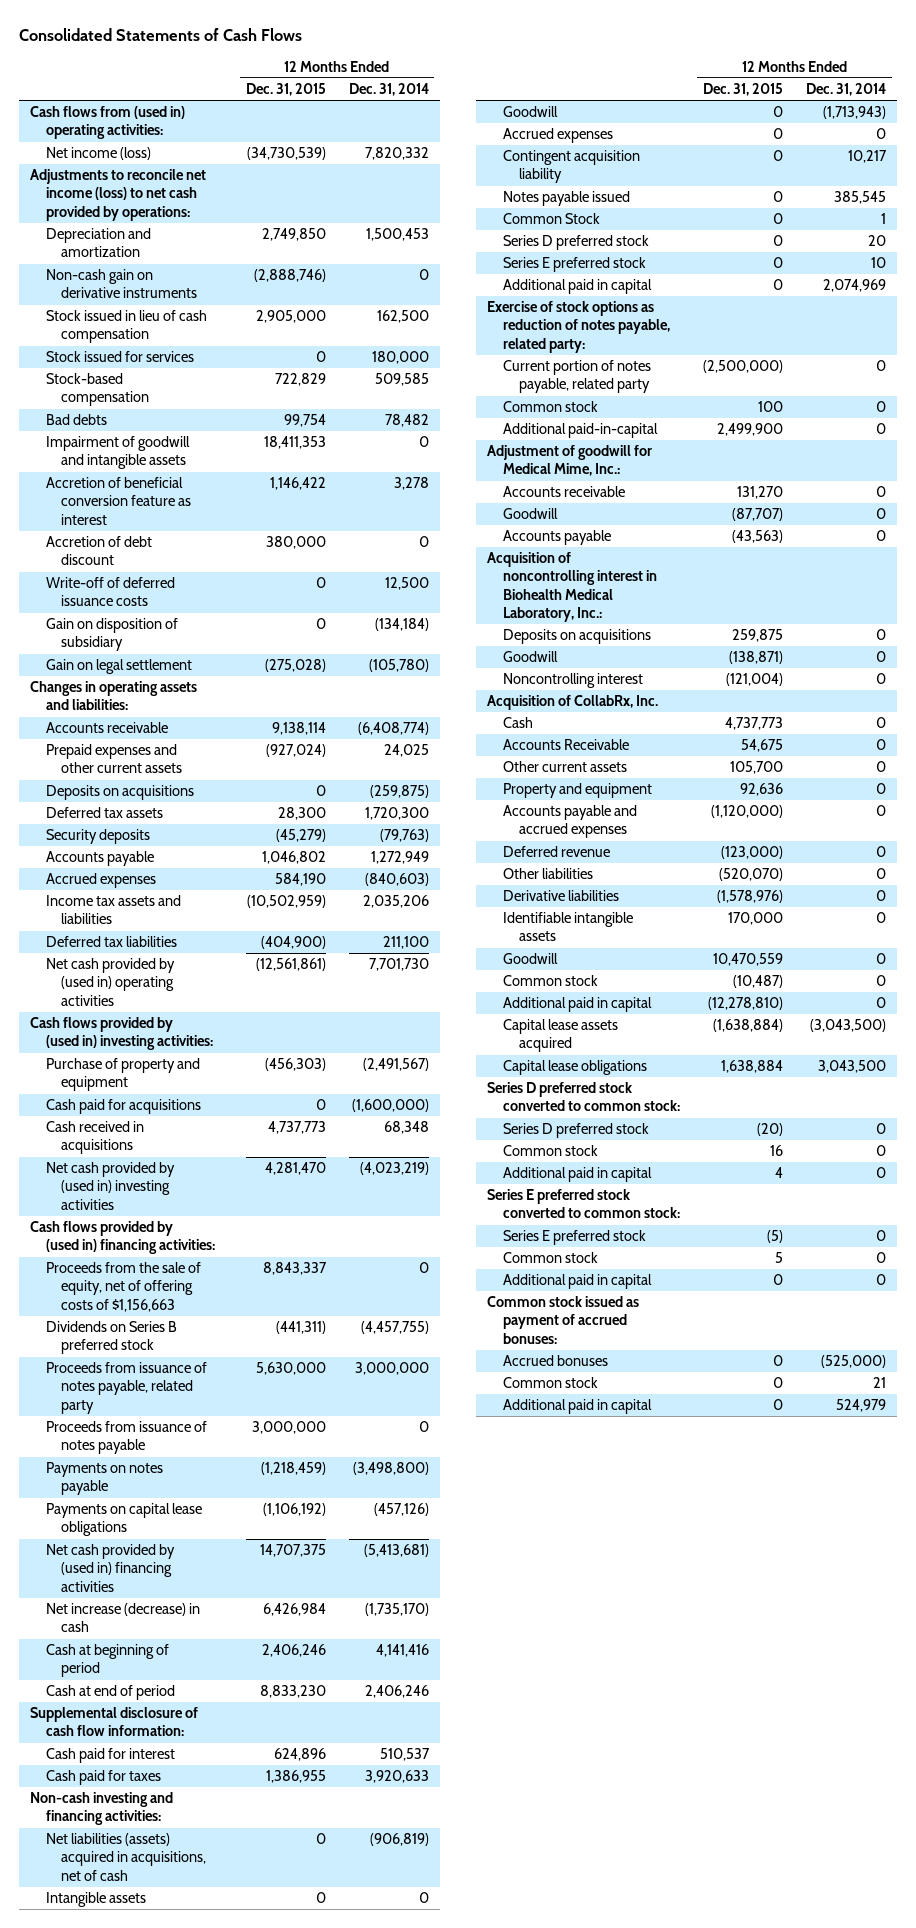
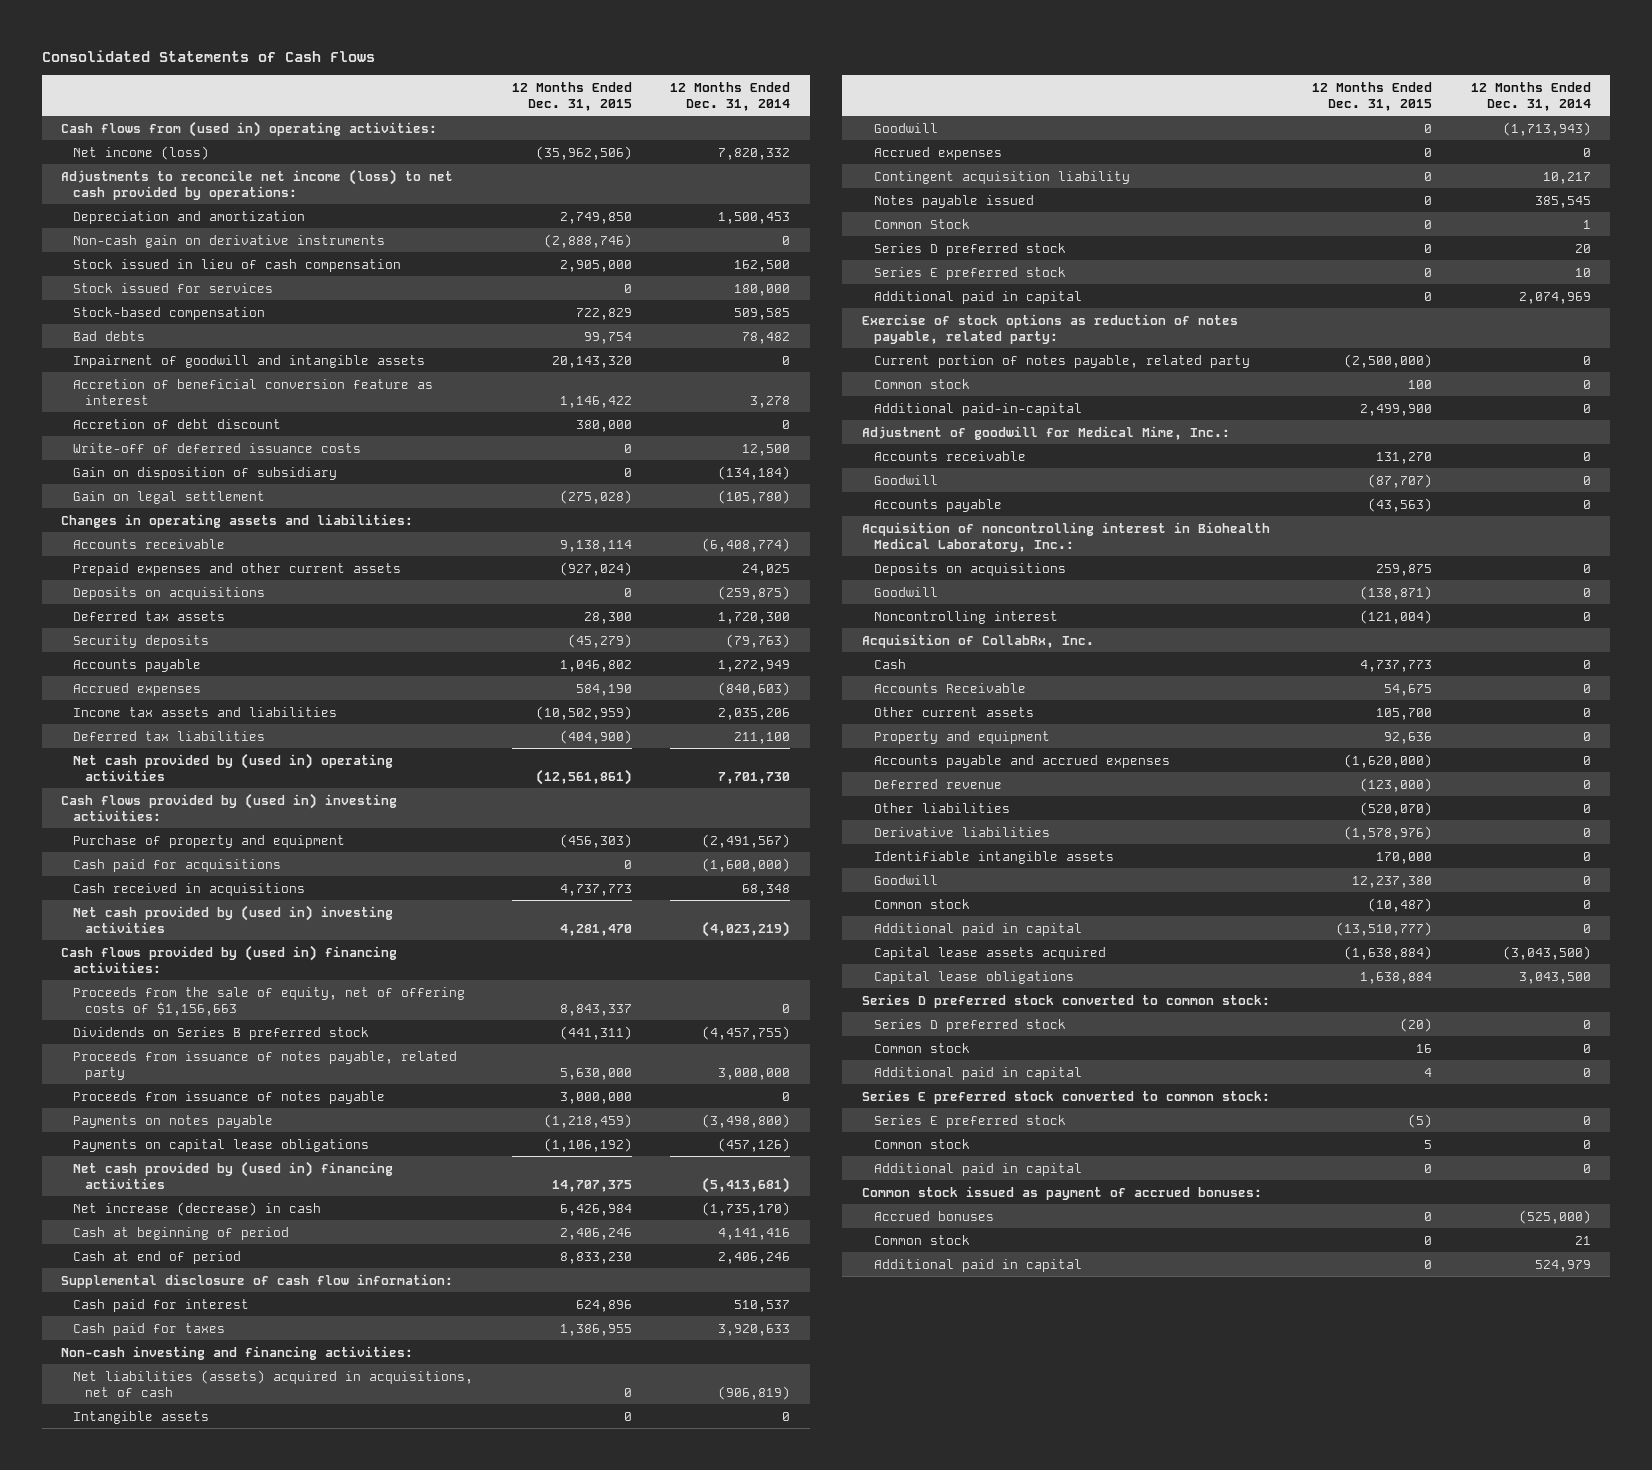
- Net income (loss) | (34,730,539) | 7,820,332
+ Net income (loss) | (35,962,506) | 7,820,332
- Impairment of goodwill and intangible assets | 18,411,353 | 0
+ Impairment of goodwill and intangible assets | 20,143,320 | 0
- Accounts payable and accrued expenses | (1,120,000) | 0
+ Accounts payable and accrued expenses | (1,620,000) | 0
- Goodwill | 10,470,559 | 0
+ Goodwill | 12,237,380 | 0
- Additional paid in capital | (12,278,810) | 0
+ Additional paid in capital | (13,510,777) | 0

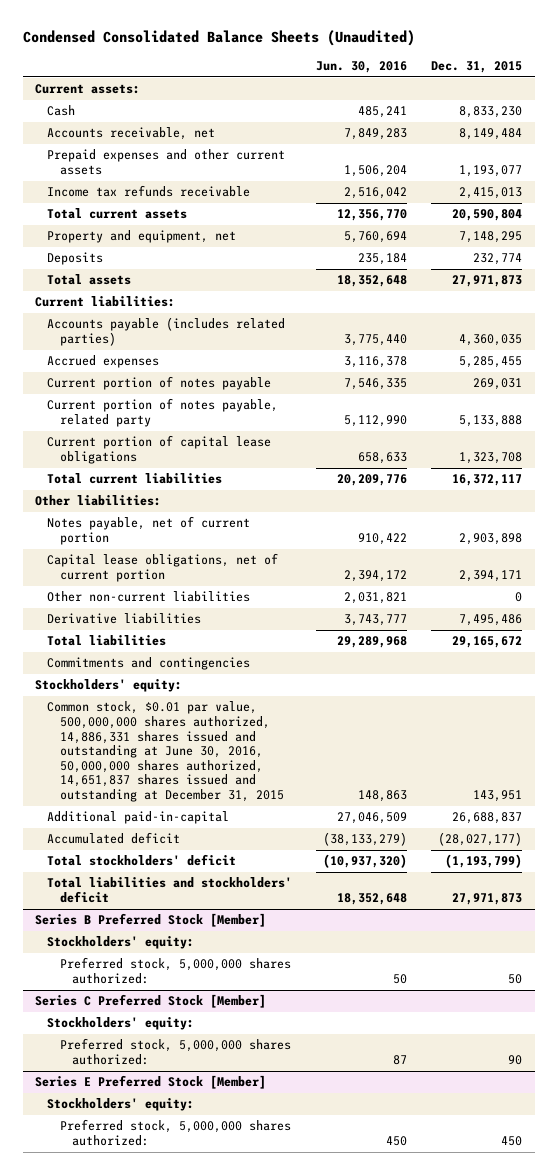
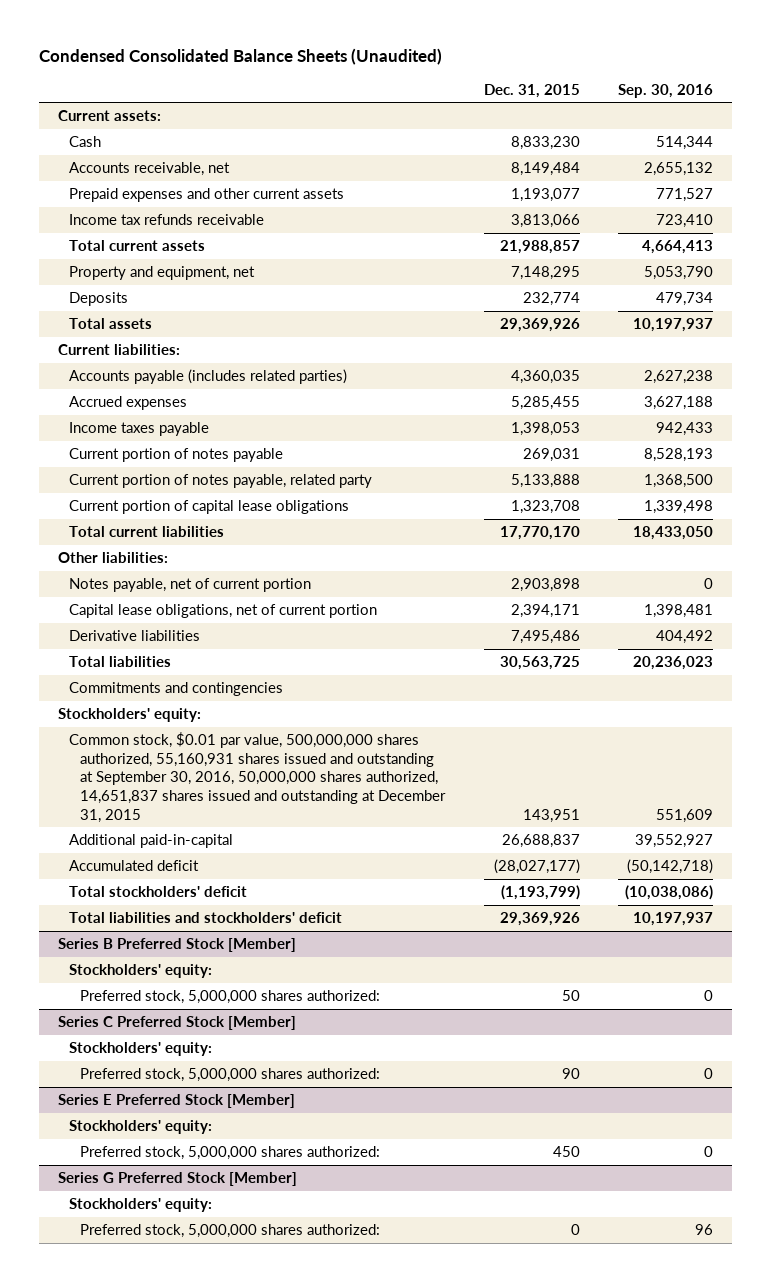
- | Jun. 30, 2016 | Dec. 31, 2015
+ | Dec. 31, 2015 | Sep. 30, 2016
- Income tax refunds receivable | 2,516,042 | 2,415,013
- Total current assets | 12,356,770 | 20,590,804
+ Income tax refunds receivable | 3,813,066 | 723,410
+ Total current assets | 21,988,857 | 4,664,413
- Total assets | 18,352,648 | 27,971,873
+ Total assets | 29,369,926 | 10,197,937
+ Income taxes payable | 1,398,053 | 942,433
- Total current liabilities | 20,209,776 | 16,372,117
+ Total current liabilities | 17,770,170 | 18,433,050
- Other non-current liabilities | 2,031,821 | 0
- Total liabilities | 29,289,968 | 29,165,672
+ Total liabilities | 30,563,725 | 20,236,023
- Common stock, $0.01 par value, 500,000,000 shares authorized, 14,886,331 shares issued and outstanding at June 30, 2016, 50,000,000 shares authorized, 14,651,837 shares issued and outstanding at December 31, 2015 | 148,863 | 143,951
+ Common stock, $0.01 par value, 500,000,000 shares authorized, 55,160,931 shares issued and outstanding at September 30, 2016, 50,000,000 shares authorized, 14,651,837 shares issued and outstanding at December 31, 2015 | 143,951 | 551,609
- Total liabilities and stockholders' deficit | 18,352,648 | 27,971,873
+ Total liabilities and stockholders' deficit | 29,369,926 | 10,197,937
+ Series G Preferred Stock [Member]
+ Stockholders' equity:
+ Preferred stock, 5,000,000 shares authorized: | 0 | 96

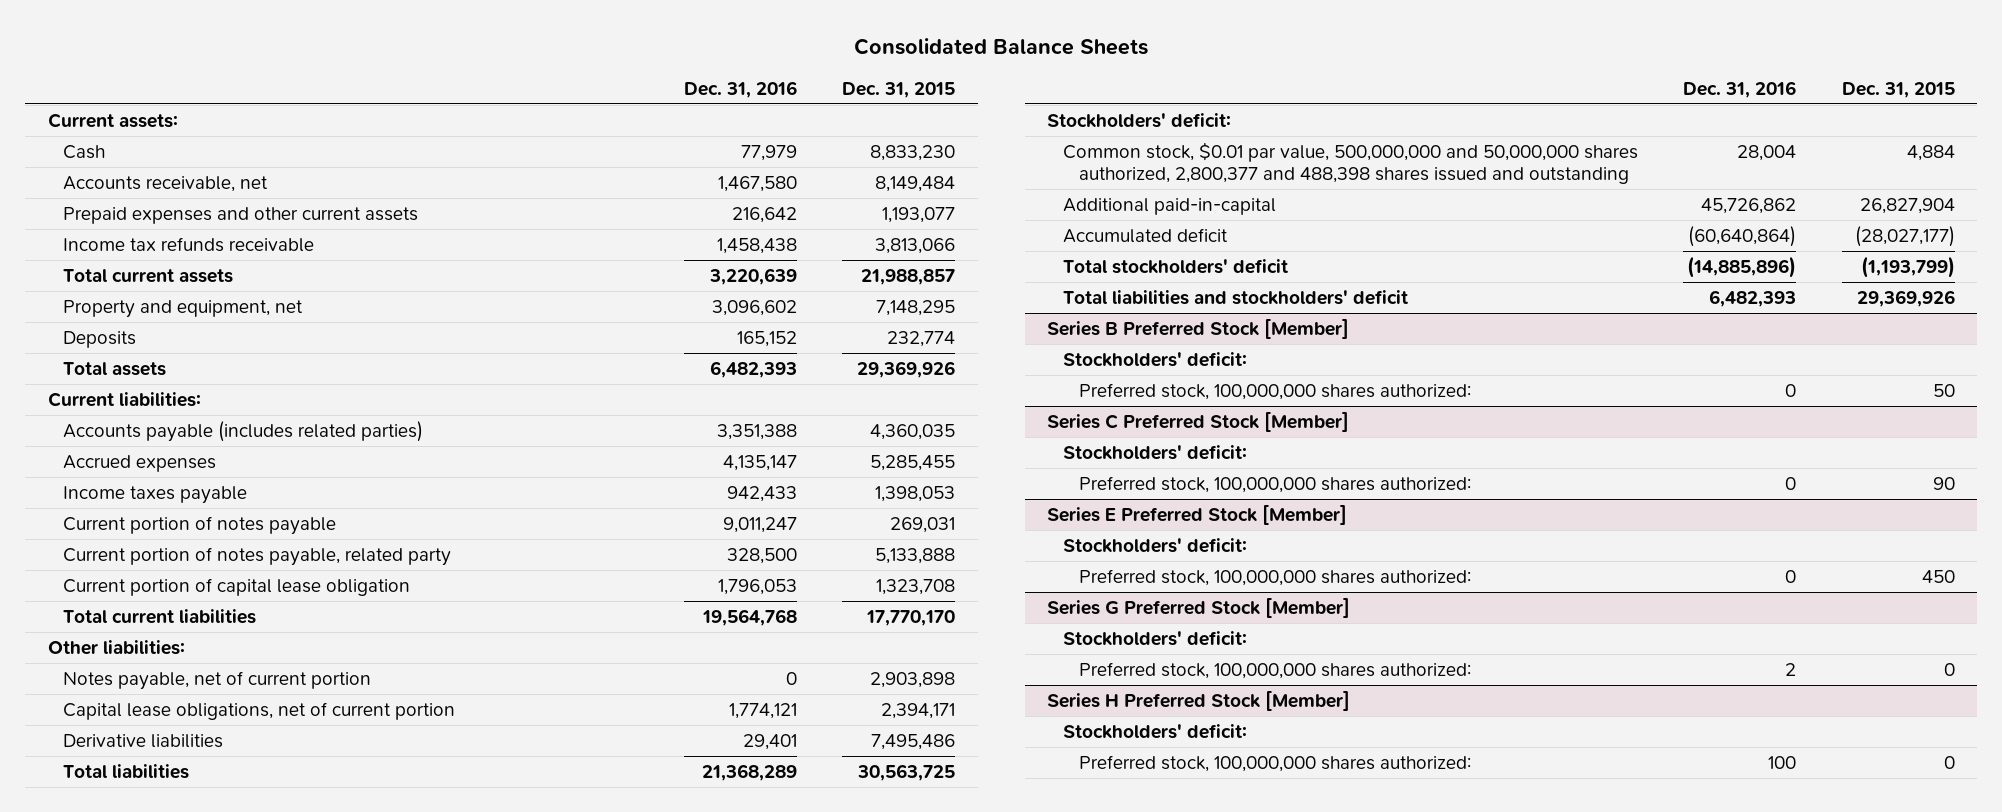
- Condensed Consolidated Balance Sheets (Unaudited)
+ Consolidated Balance Sheets
- | Dec. 31, 2015 | Sep. 30, 2016
+ | Dec. 31, 2016 | Dec. 31, 2015
- Current portion of capital lease obligations | 1,323,708 | 1,339,498
+ Current portion of capital lease obligation | 1,796,053 | 1,323,708
- Commitments and contingencies
- Stockholders' equity:
- Common stock, $0.01 par value, 500,000,000 shares authorized, 55,160,931 shares issued and outstanding at September 30, 2016, 50,000,000 shares authorized, 14,651,837 shares issued and outstanding at December 31, 2015 | 143,951 | 551,609
- Additional paid-in-capital | 26,688,837 | 39,552,927
+ Stockholders' deficit:
+ Common stock, $0.01 par value, 500,000,000 and 50,000,000 shares authorized, 2,800,377 and 488,398 shares issued and outstanding | 28,004 | 4,884
+ Additional paid-in-capital | 45,726,862 | 26,827,904
@ Series B Preferred Stock [Member]
- Stockholders' equity:
- Preferred stock, 5,000,000 shares authorized: | 50 | 0
+ Stockholders' deficit:
+ Preferred stock, 100,000,000 shares authorized: | 0 | 50
@ Series C Preferred Stock [Member]
- Stockholders' equity:
- Preferred stock, 5,000,000 shares authorized: | 90 | 0
+ Stockholders' deficit:
+ Preferred stock, 100,000,000 shares authorized: | 0 | 90
@ Series E Preferred Stock [Member]
- Stockholders' equity:
- Preferred stock, 5,000,000 shares authorized: | 450 | 0
+ Stockholders' deficit:
+ Preferred stock, 100,000,000 shares authorized: | 0 | 450
@ Series G Preferred Stock [Member]
- Stockholders' equity:
- Preferred stock, 5,000,000 shares authorized: | 0 | 96
+ Stockholders' deficit:
+ Preferred stock, 100,000,000 shares authorized: | 2 | 0
+ Series H Preferred Stock [Member]
+ Stockholders' deficit:
+ Preferred stock, 100,000,000 shares authorized: | 100 | 0

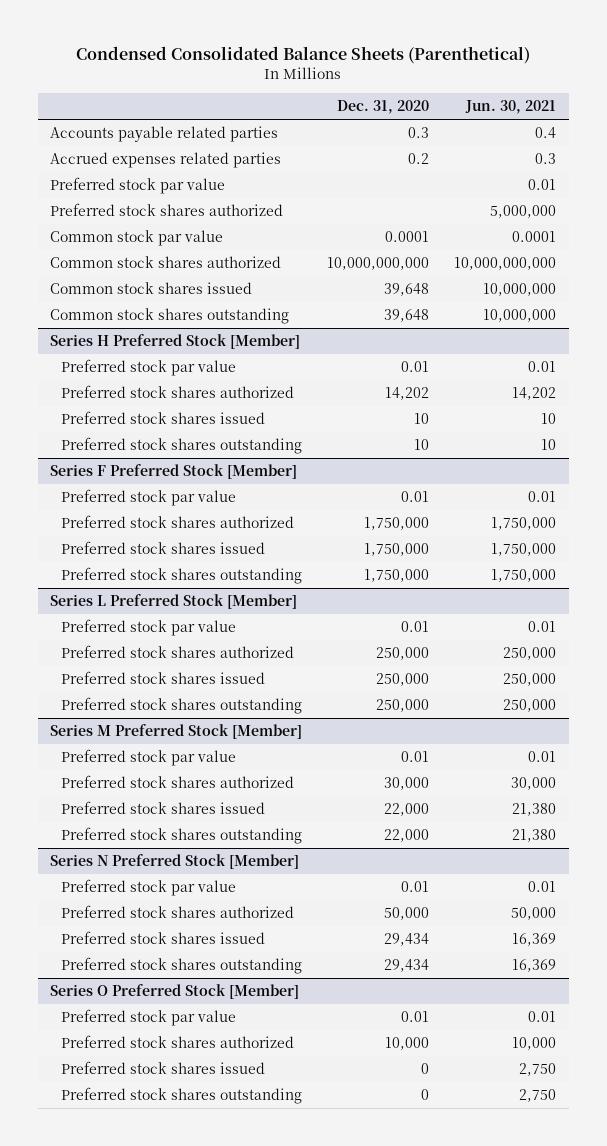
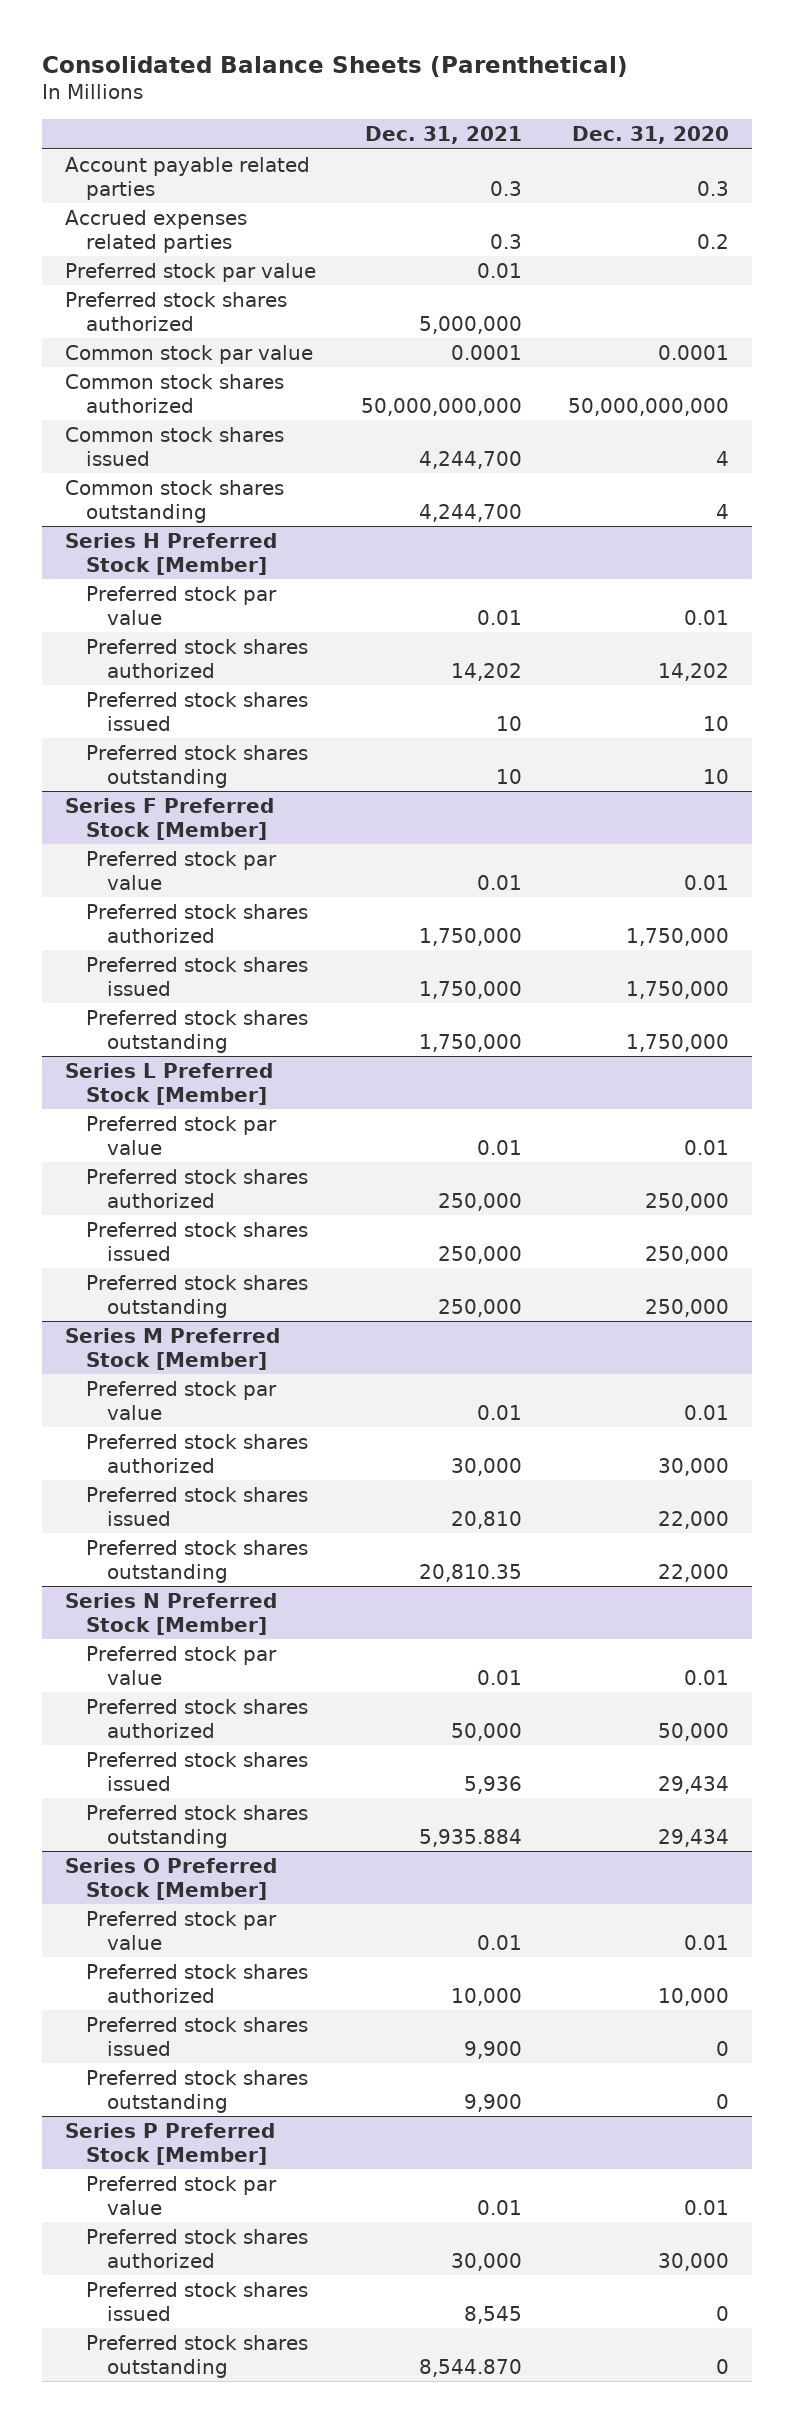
- Condensed Consolidated Balance Sheets (Parenthetical)
+ Consolidated Balance Sheets (Parenthetical)
- | Dec. 31, 2020 | Jun. 30, 2021
+ | Dec. 31, 2021 | Dec. 31, 2020
- Accounts payable related parties | 0.3 | 0.4
+ Account payable related parties | 0.3 | 0.3
- Common stock shares authorized | 10,000,000,000 | 10,000,000,000
- Common stock shares issued | 39,648 | 10,000,000
- Common stock shares outstanding | 39,648 | 10,000,000
+ Common stock shares authorized | 50,000,000,000 | 50,000,000,000
+ Common stock shares issued | 4,244,700 | 4
+ Common stock shares outstanding | 4,244,700 | 4
+ Series P Preferred Stock [Member]
+ Preferred stock par value | 0.01 | 0.01
+ Preferred stock shares authorized | 30,000 | 30,000
+ Preferred stock shares issued | 8,545 | 0
+ Preferred stock shares outstanding | 8,544.870 | 0

